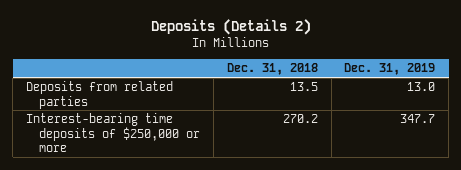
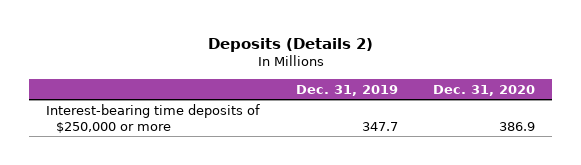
- | Dec. 31, 2018 | Dec. 31, 2019
+ | Dec. 31, 2019 | Dec. 31, 2020
- Deposits from related parties | 13.5 | 13.0

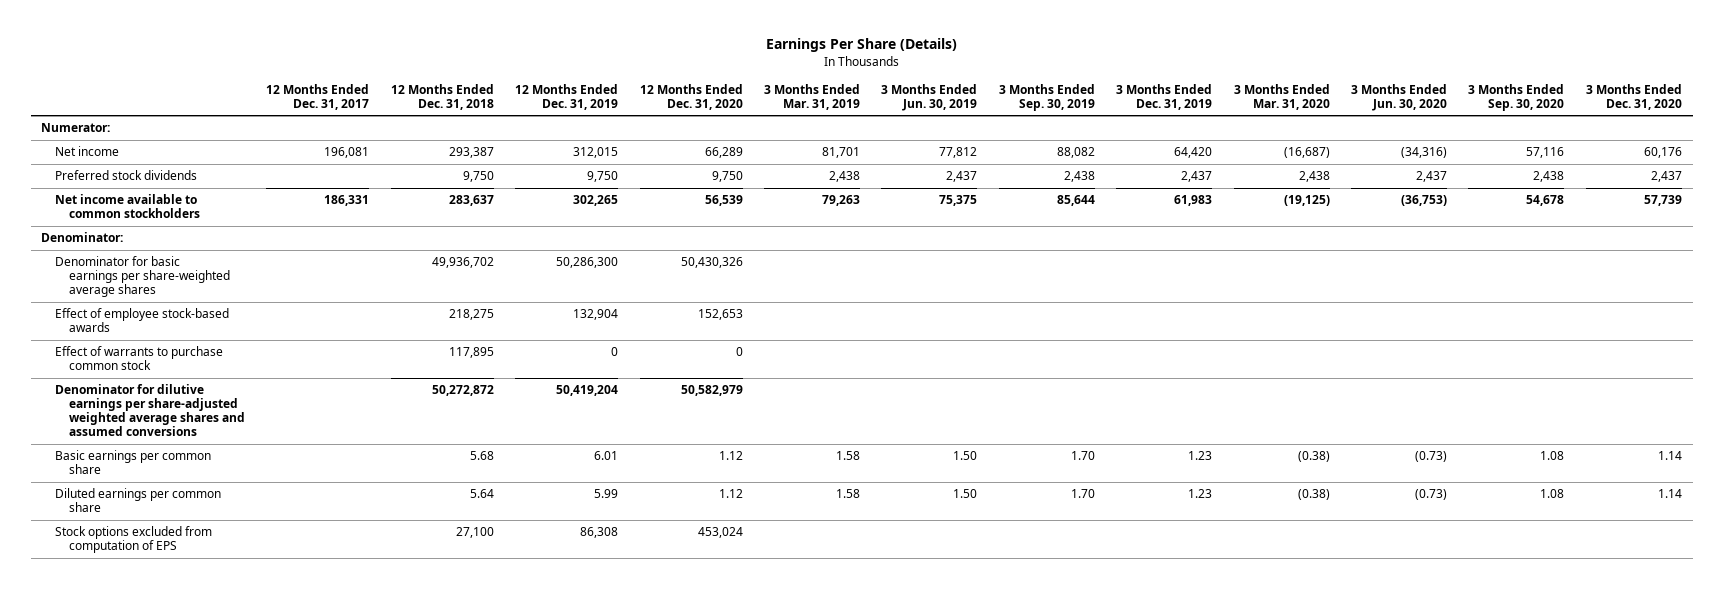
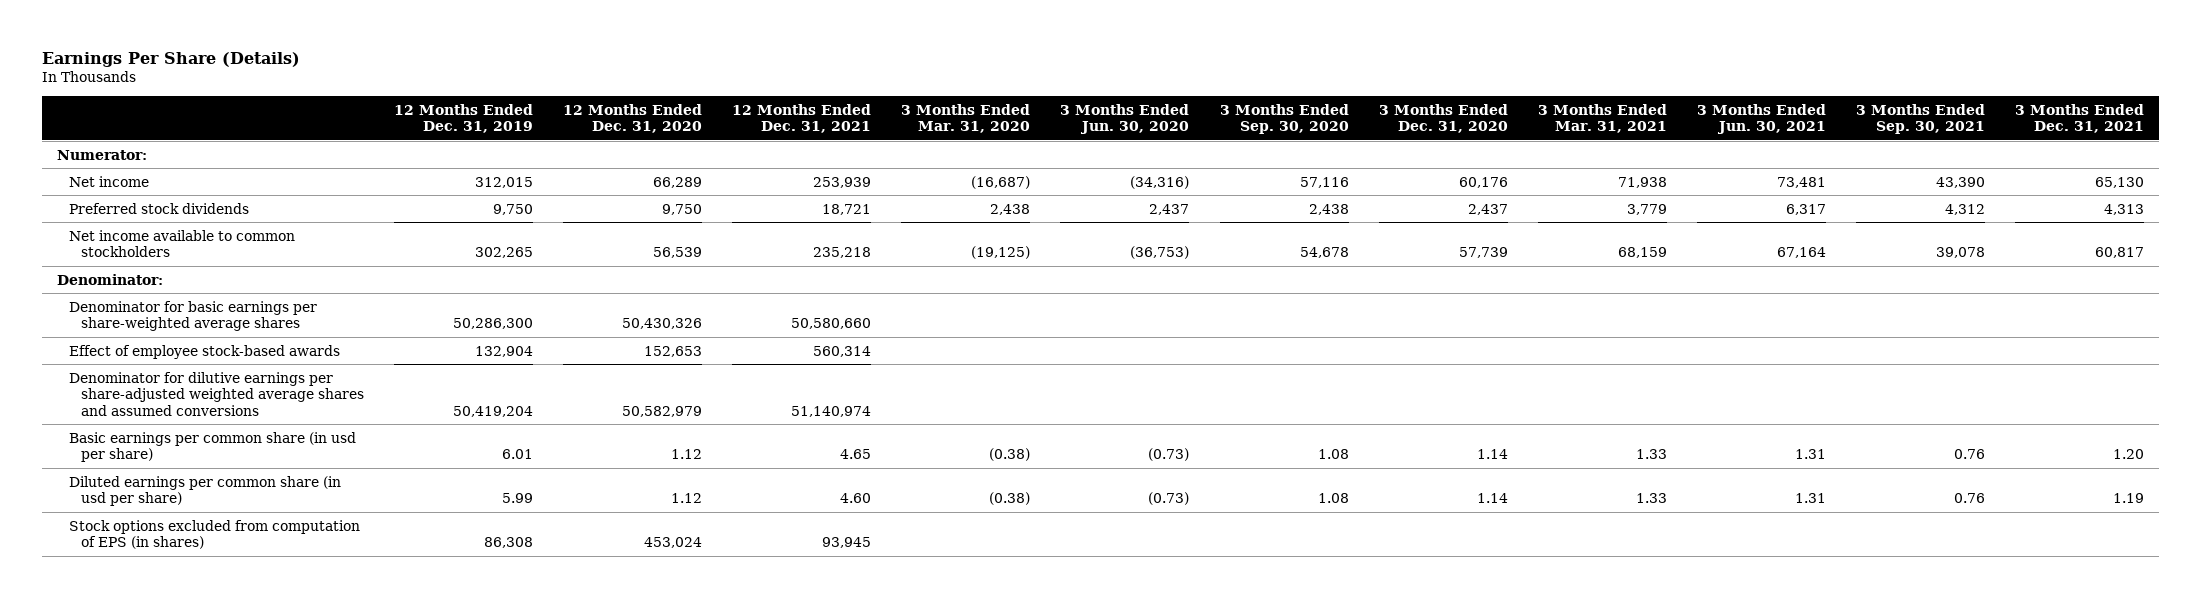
- | 12 Months Ended Dec. 31, 2017 | 12 Months Ended Dec. 31, 2018 | 12 Months Ended Dec. 31, 2019 | 12 Months Ended Dec. 31, 2020 | 3 Months Ended Mar. 31, 2019 | 3 Months Ended Jun. 30, 2019 | 3 Months Ended Sep. 30, 2019 | 3 Months Ended Dec. 31, 2019 | 3 Months Ended Mar. 31, 2020 | 3 Months Ended Jun. 30, 2020 | 3 Months Ended Sep. 30, 2020 | 3 Months Ended Dec. 31, 2020
+ | 12 Months Ended Dec. 31, 2019 | 12 Months Ended Dec. 31, 2020 | 12 Months Ended Dec. 31, 2021 | 3 Months Ended Mar. 31, 2020 | 3 Months Ended Jun. 30, 2020 | 3 Months Ended Sep. 30, 2020 | 3 Months Ended Dec. 31, 2020 | 3 Months Ended Mar. 31, 2021 | 3 Months Ended Jun. 30, 2021 | 3 Months Ended Sep. 30, 2021 | 3 Months Ended Dec. 31, 2021
- Effect of warrants to purchase common stock | | 117,895 | 0 | 0 | | | | | | | |
- Basic earnings per common share | | 5.68 | 6.01 | 1.12 | 1.58 | 1.50 | 1.70 | 1.23 | (0.38) | (0.73) | 1.08 | 1.14
- Diluted earnings per common share | | 5.64 | 5.99 | 1.12 | 1.58 | 1.50 | 1.70 | 1.23 | (0.38) | (0.73) | 1.08 | 1.14
- Stock options excluded from computation of EPS | | 27,100 | 86,308 | 453,024 | | | | | | | |
+ Basic earnings per common share (in usd per share) | 6.01 | 1.12 | 4.65 | (0.38) | (0.73) | 1.08 | 1.14 | 1.33 | 1.31 | 0.76 | 1.20
+ Diluted earnings per common share (in usd per share) | 5.99 | 1.12 | 4.60 | (0.38) | (0.73) | 1.08 | 1.14 | 1.33 | 1.31 | 0.76 | 1.19
+ Stock options excluded from computation of EPS (in shares) | 86,308 | 453,024 | 93,945 | | | | | | | |

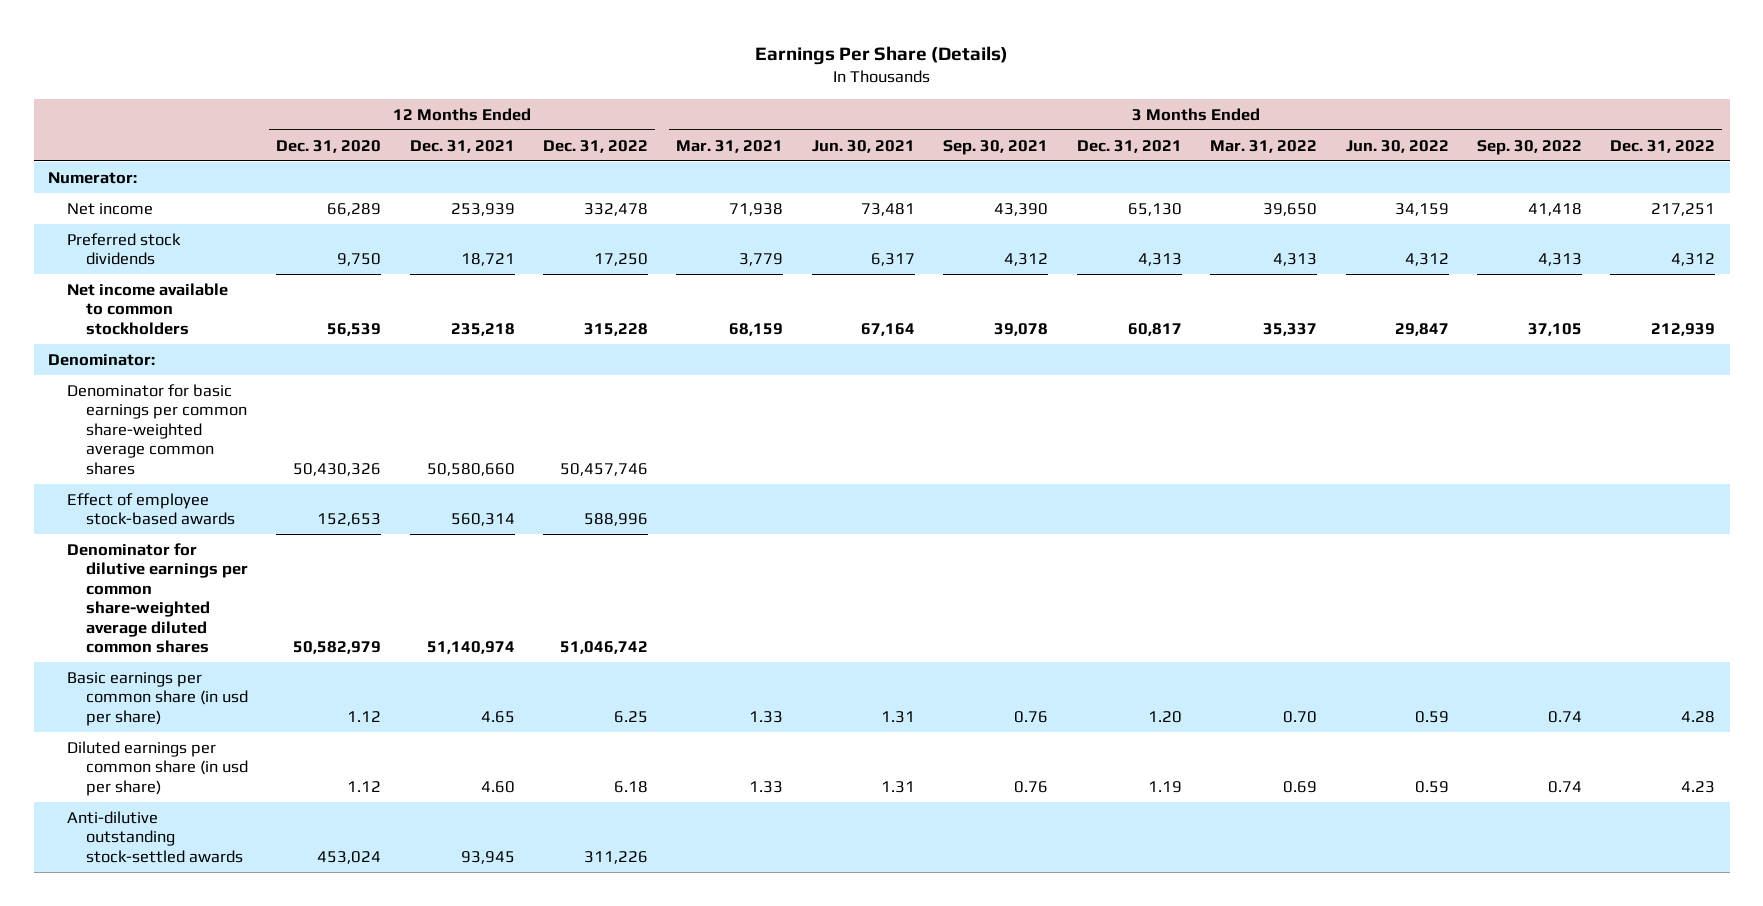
- | 12 Months Ended Dec. 31, 2019 | 12 Months Ended Dec. 31, 2020 | 12 Months Ended Dec. 31, 2021 | 3 Months Ended Mar. 31, 2020 | 3 Months Ended Jun. 30, 2020 | 3 Months Ended Sep. 30, 2020 | 3 Months Ended Dec. 31, 2020 | 3 Months Ended Mar. 31, 2021 | 3 Months Ended Jun. 30, 2021 | 3 Months Ended Sep. 30, 2021 | 3 Months Ended Dec. 31, 2021
+ | 12 Months Ended Dec. 31, 2020 | 12 Months Ended Dec. 31, 2021 | 12 Months Ended Dec. 31, 2022 | 3 Months Ended Mar. 31, 2021 | 3 Months Ended Jun. 30, 2021 | 3 Months Ended Sep. 30, 2021 | 3 Months Ended Dec. 31, 2021 | 3 Months Ended Mar. 31, 2022 | 3 Months Ended Jun. 30, 2022 | 3 Months Ended Sep. 30, 2022 | 3 Months Ended Dec. 31, 2022
- Denominator for basic earnings per share-weighted average shares | 50,286,300 | 50,430,326 | 50,580,660 | | | | | | | |
+ Denominator for basic earnings per common share-weighted average common shares | 50,430,326 | 50,580,660 | 50,457,746 | | | | | | | |
- Denominator for dilutive earnings per share-adjusted weighted average shares and assumed conversions | 50,419,204 | 50,582,979 | 51,140,974 | | | | | | | |
+ Denominator for dilutive earnings per common share-weighted average diluted common shares | 50,582,979 | 51,140,974 | 51,046,742 | | | | | | | |
- Stock options excluded from computation of EPS (in shares) | 86,308 | 453,024 | 93,945 | | | | | | | |
+ Anti-dilutive outstanding stock-settled awards | 453,024 | 93,945 | 311,226 | | | | | | | |

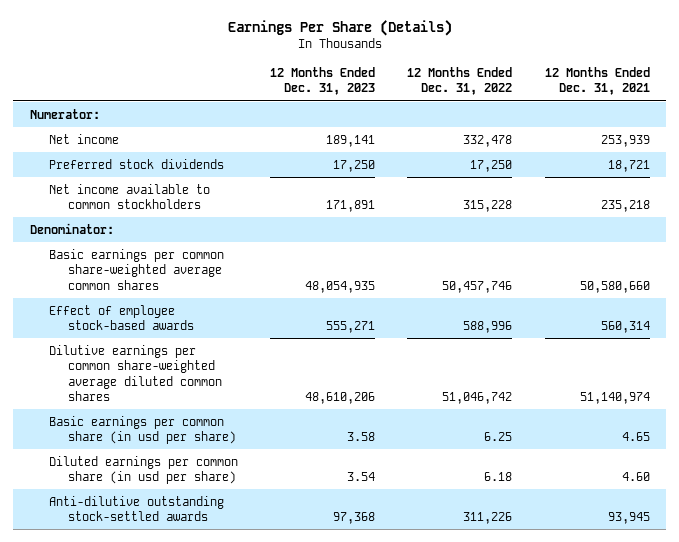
- | 12 Months Ended Dec. 31, 2020 | 12 Months Ended Dec. 31, 2021 | 12 Months Ended Dec. 31, 2022 | 3 Months Ended Mar. 31, 2021 | 3 Months Ended Jun. 30, 2021 | 3 Months Ended Sep. 30, 2021 | 3 Months Ended Dec. 31, 2021 | 3 Months Ended Mar. 31, 2022 | 3 Months Ended Jun. 30, 2022 | 3 Months Ended Sep. 30, 2022 | 3 Months Ended Dec. 31, 2022
+ | 12 Months Ended Dec. 31, 2023 | 12 Months Ended Dec. 31, 2022 | 12 Months Ended Dec. 31, 2021
- Denominator for basic earnings per common share-weighted average common shares | 50,430,326 | 50,580,660 | 50,457,746 | | | | | | | |
+ Basic earnings per common share-weighted average common shares | 48,054,935 | 50,457,746 | 50,580,660
- Denominator for dilutive earnings per common share-weighted average diluted common shares | 50,582,979 | 51,140,974 | 51,046,742 | | | | | | | |
+ Dilutive earnings per common share-weighted average diluted common shares | 48,610,206 | 51,046,742 | 51,140,974

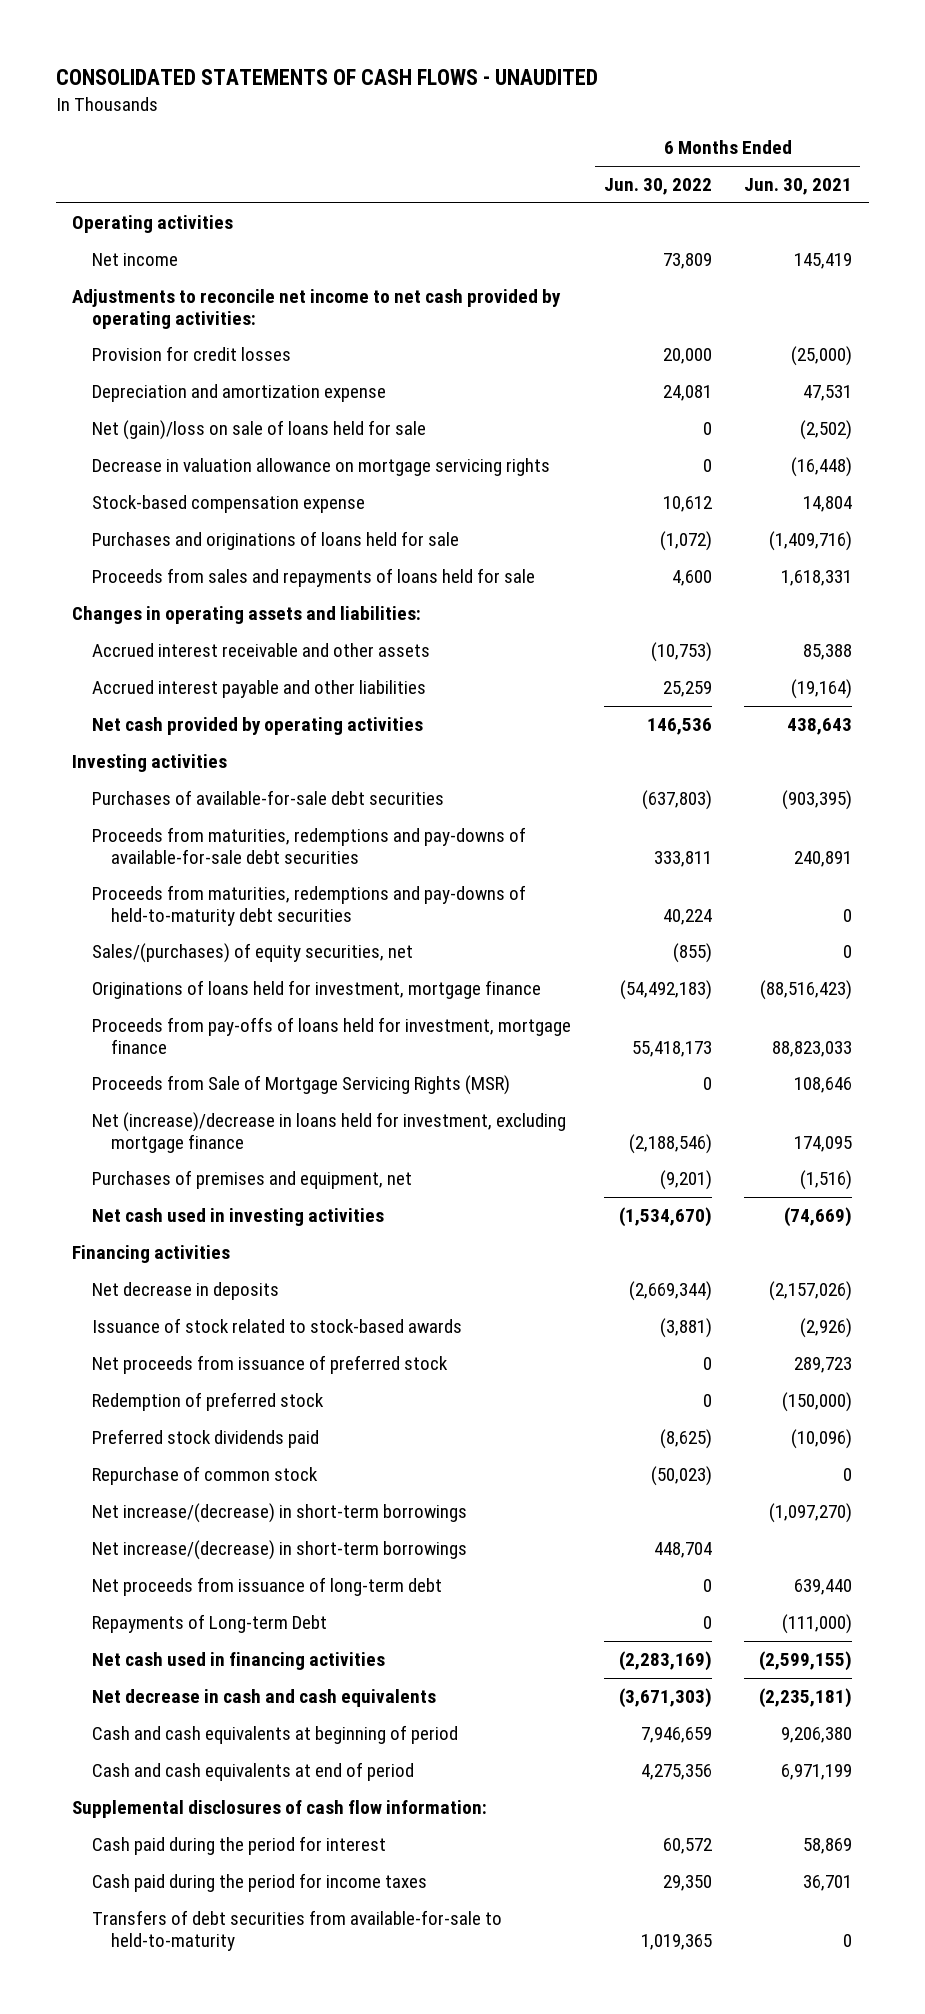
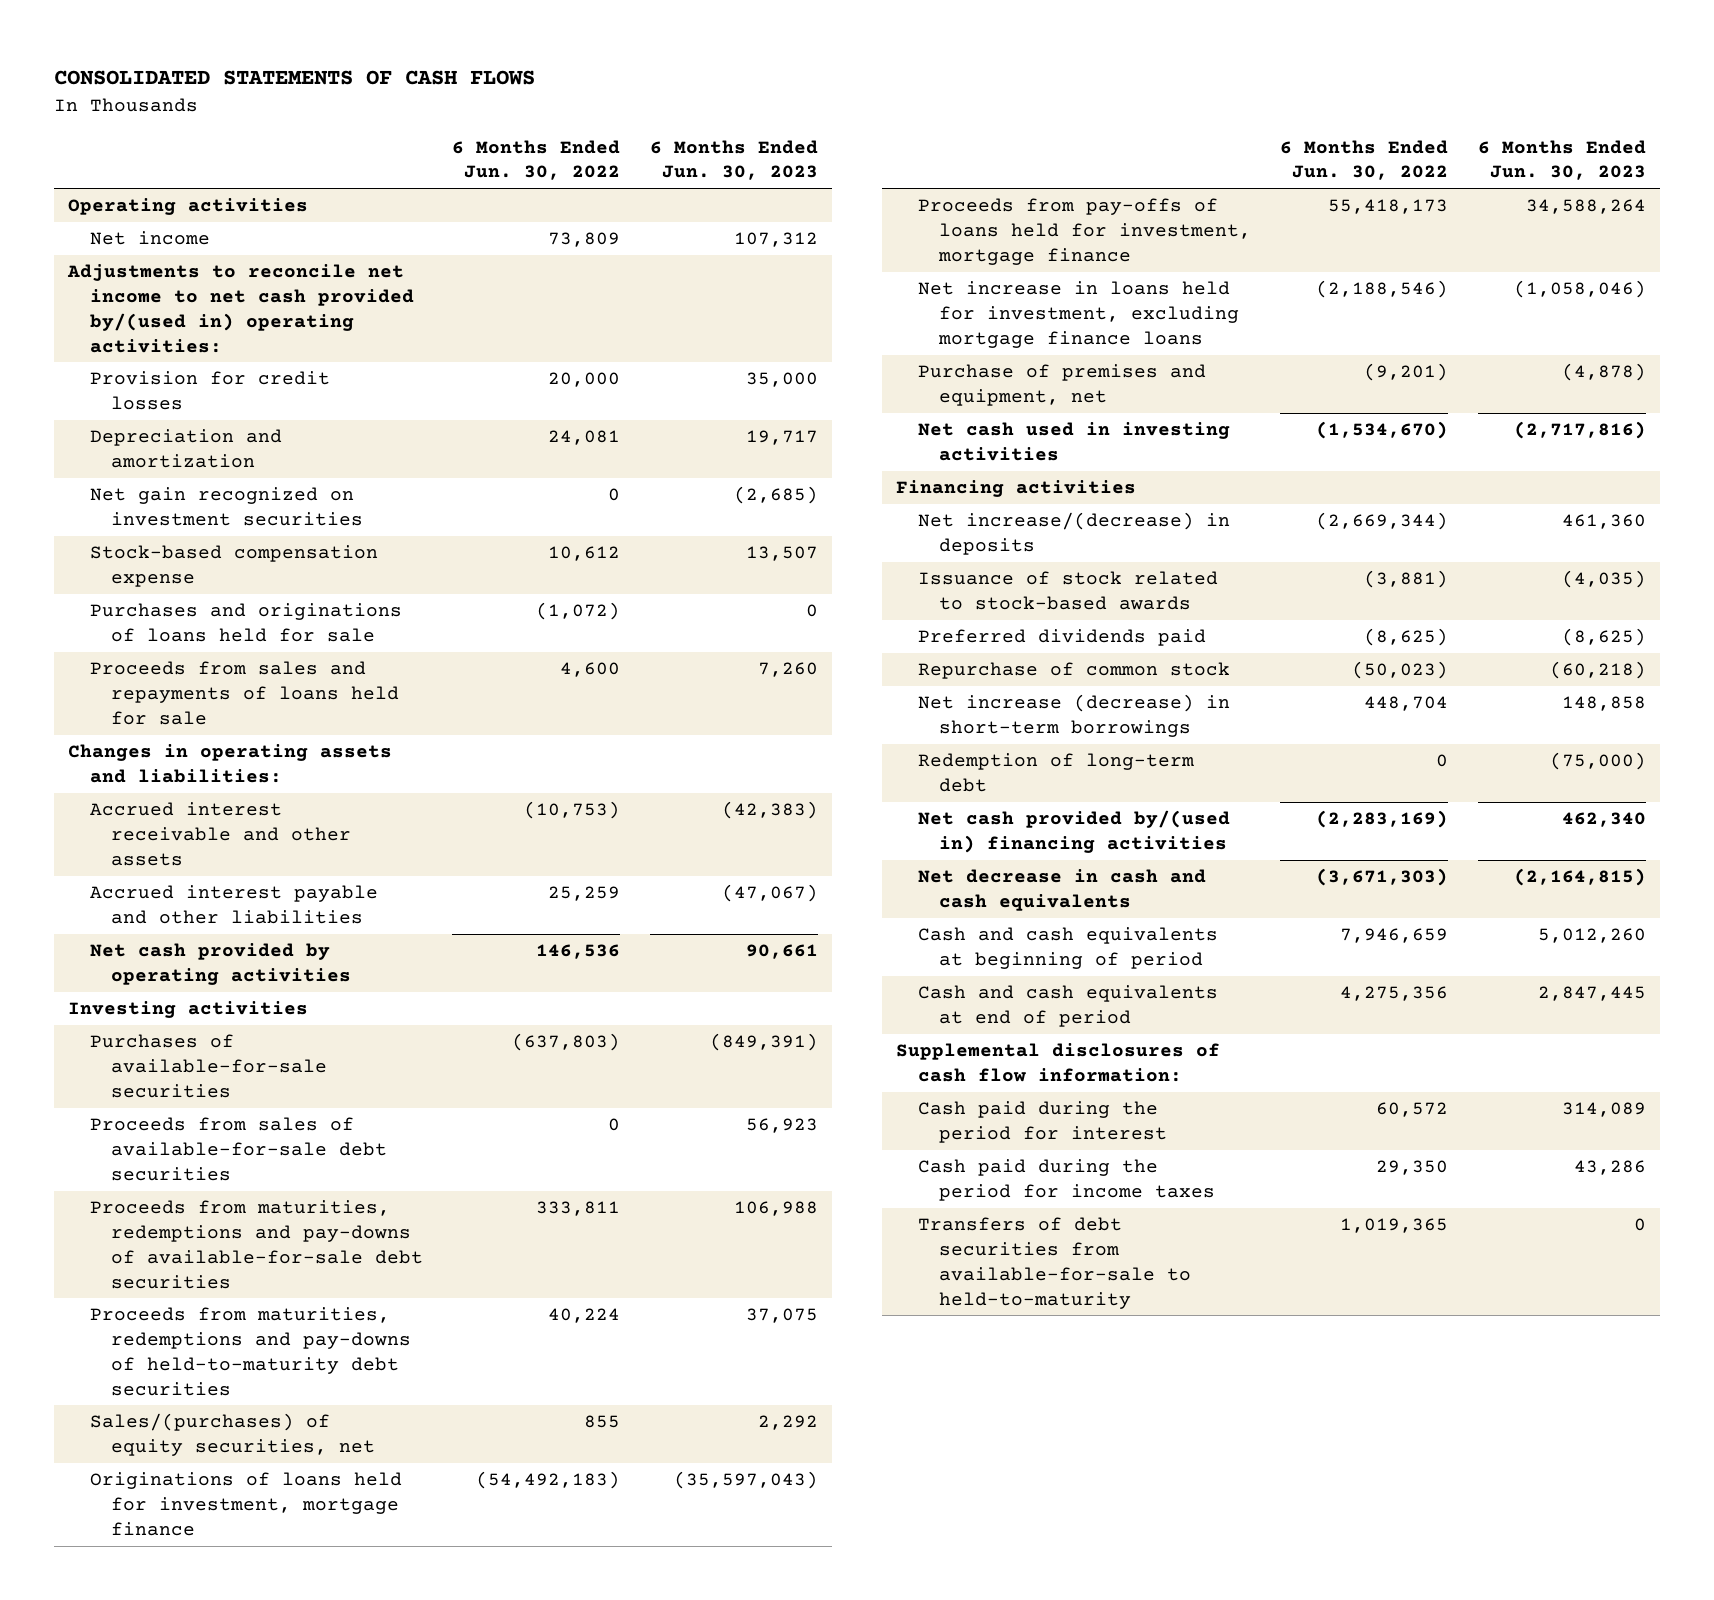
- CONSOLIDATED STATEMENTS OF CASH FLOWS - UNAUDITED
+ CONSOLIDATED STATEMENTS OF CASH FLOWS
- | 6 Months Ended Jun. 30, 2022 | 6 Months Ended Jun. 30, 2021
+ | 6 Months Ended Jun. 30, 2022 | 6 Months Ended Jun. 30, 2023
- Adjustments to reconcile net income to net cash provided by operating activities:
+ Adjustments to reconcile net income to net cash provided by/(used in) operating activities:
- Depreciation and amortization expense | 24,081 | 47,531
- Net (gain)/loss on sale of loans held for sale | 0 | (2,502)
- Decrease in valuation allowance on mortgage servicing rights | 0 | (16,448)
+ Depreciation and amortization | 24,081 | 19,717
+ Net gain recognized on investment securities | 0 | (2,685)
- Purchases of available-for-sale debt securities | (637,803) | (903,395)
+ Purchases of available-for-sale securities | (637,803) | (849,391)
+ Proceeds from sales of available-for-sale debt securities | 0 | 56,923
- Sales/(purchases) of equity securities, net | (855) | 0
+ Sales/(purchases) of equity securities, net | 855 | 2,292
- Proceeds from Sale of Mortgage Servicing Rights (MSR) | 0 | 108,646
- Net (increase)/decrease in loans held for investment, excluding mortgage finance | (2,188,546) | 174,095
- Purchases of premises and equipment, net | (9,201) | (1,516)
+ Net increase in loans held for investment, excluding mortgage finance loans | (2,188,546) | (1,058,046)
+ Purchase of premises and equipment, net | (9,201) | (4,878)
- Net decrease in deposits | (2,669,344) | (2,157,026)
+ Net increase/(decrease) in deposits | (2,669,344) | 461,360
- Net proceeds from issuance of preferred stock | 0 | 289,723
- Redemption of preferred stock | 0 | (150,000)
- Preferred stock dividends paid | (8,625) | (10,096)
+ Preferred dividends paid | (8,625) | (8,625)
- Net increase/(decrease) in short-term borrowings | | (1,097,270)
- Net increase/(decrease) in short-term borrowings | 448,704 |
- Net proceeds from issuance of long-term debt | 0 | 639,440
- Repayments of Long-term Debt | 0 | (111,000)
- Net cash used in financing activities | (2,283,169) | (2,599,155)
+ Net increase (decrease) in short-term borrowings | 448,704 | 148,858
+ Redemption of long-term debt | 0 | (75,000)
+ Net cash provided by/(used in) financing activities | (2,283,169) | 462,340

